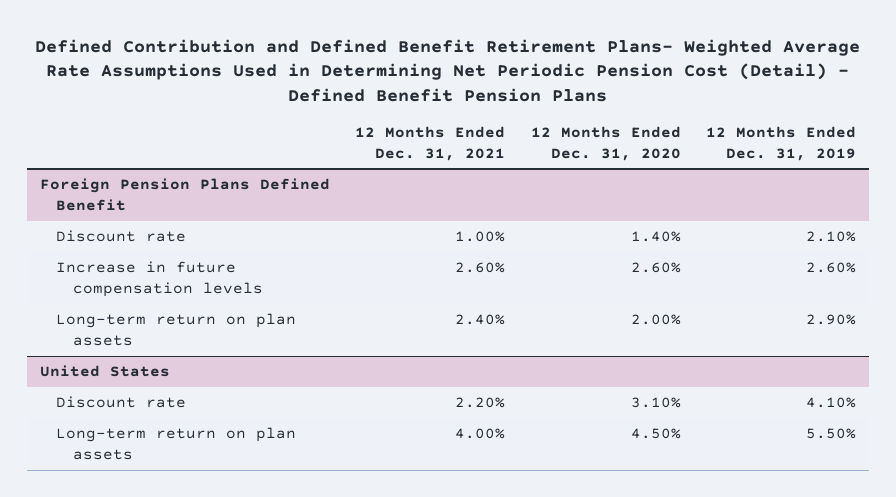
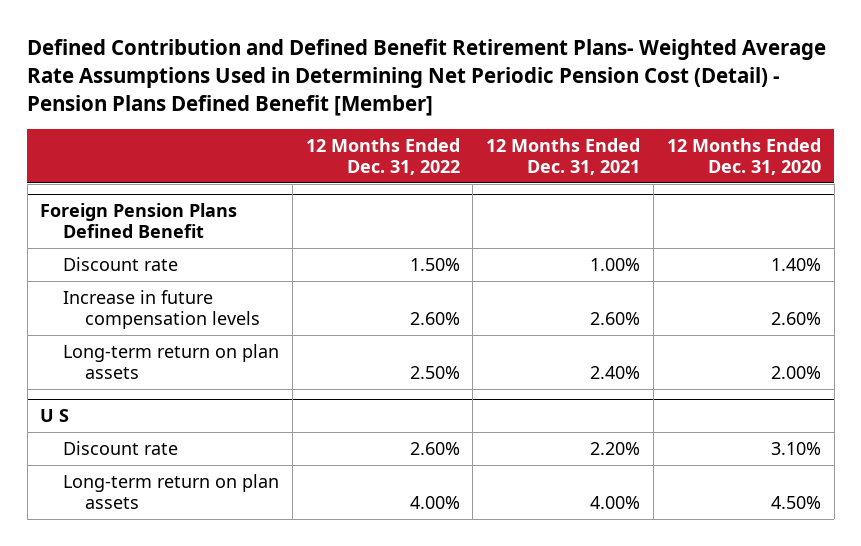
- Defined Contribution and Defined Benefit Retirement Plans- Weighted Average Rate Assumptions Used in Determining Net Periodic Pension Cost (Detail) - Defined Benefit Pension Plans
+ Defined Contribution and Defined Benefit Retirement Plans- Weighted Average Rate Assumptions Used in Determining Net Periodic Pension Cost (Detail) - Pension Plans Defined Benefit [Member]
- | 12 Months Ended Dec. 31, 2021 | 12 Months Ended Dec. 31, 2020 | 12 Months Ended Dec. 31, 2019
+ | 12 Months Ended Dec. 31, 2022 | 12 Months Ended Dec. 31, 2021 | 12 Months Ended Dec. 31, 2020
- United States
+ U S

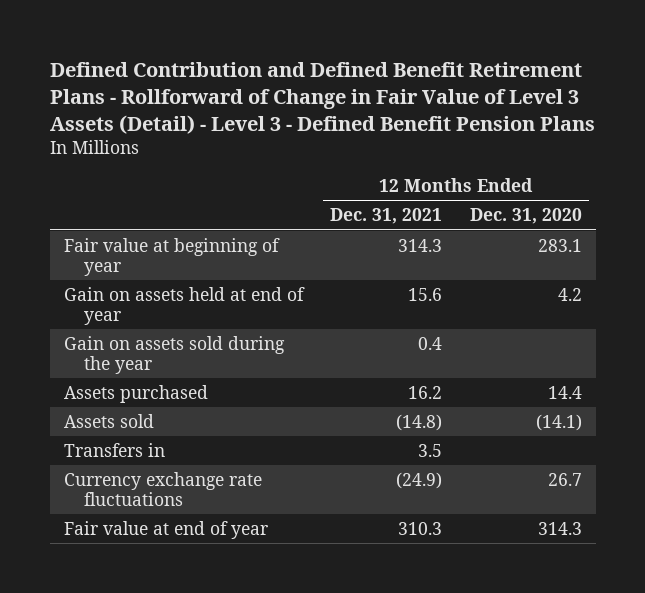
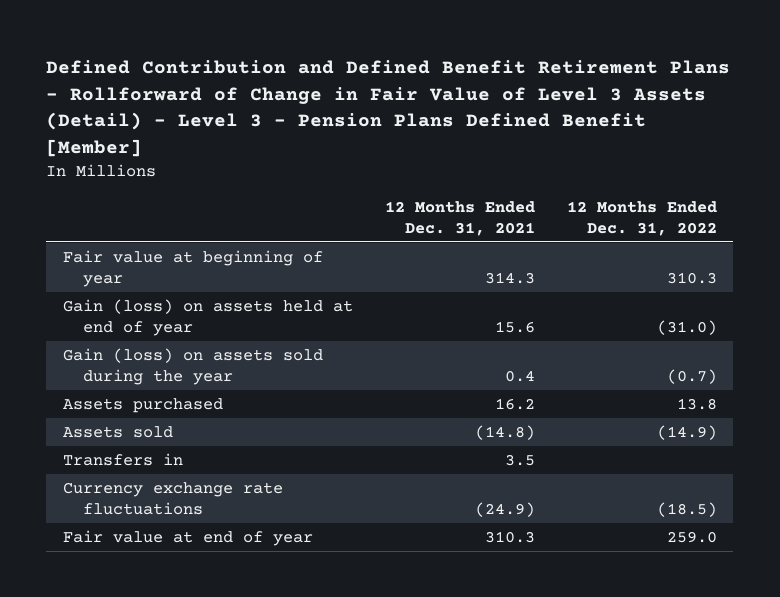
- Defined Contribution and Defined Benefit Retirement Plans - Rollforward of Change in Fair Value of Level 3 Assets (Detail) - Level 3 - Defined Benefit Pension Plans
+ Defined Contribution and Defined Benefit Retirement Plans - Rollforward of Change in Fair Value of Level 3 Assets (Detail) - Level 3 - Pension Plans Defined Benefit [Member]
- | 12 Months Ended Dec. 31, 2021 | 12 Months Ended Dec. 31, 2020
+ | 12 Months Ended Dec. 31, 2021 | 12 Months Ended Dec. 31, 2022
- Gain on assets held at end of year | 15.6 | 4.2
- Gain on assets sold during the year | 0.4 |
+ Gain (loss) on assets held at end of year | 15.6 | (31.0)
+ Gain (loss) on assets sold during the year | 0.4 | (0.7)

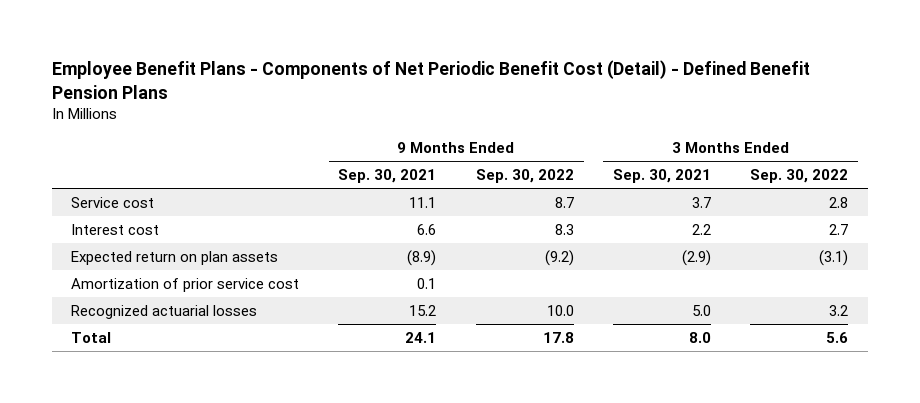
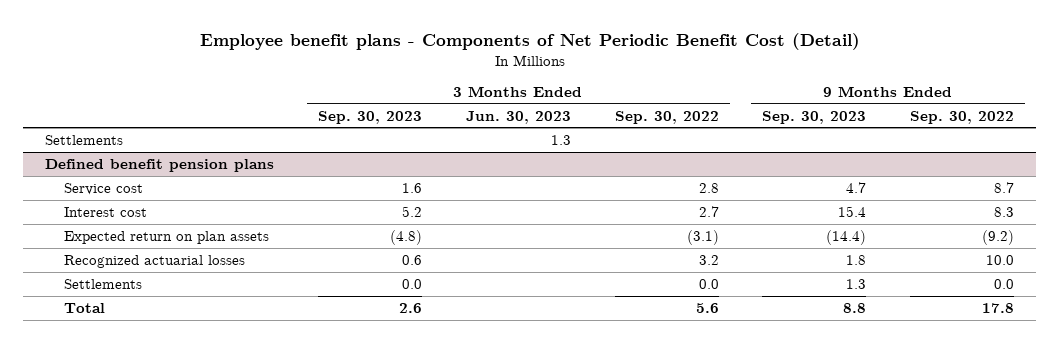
- Employee Benefit Plans - Components of Net Periodic Benefit Cost (Detail) - Defined Benefit Pension Plans
+ Employee benefit plans - Components of Net Periodic Benefit Cost (Detail)
- | 9 Months Ended Sep. 30, 2021 | 9 Months Ended Sep. 30, 2022 | 3 Months Ended Sep. 30, 2021 | 3 Months Ended Sep. 30, 2022
+ | 3 Months Ended Sep. 30, 2023 | 3 Months Ended Jun. 30, 2023 | 3 Months Ended Sep. 30, 2022 | 9 Months Ended Sep. 30, 2023 | 9 Months Ended Sep. 30, 2022
+ Settlements | | 1.3 | | |
+ Defined benefit pension plans
- Amortization of prior service cost | 0.1 | | |
+ Settlements | 0.0 | | 0.0 | 1.3 | 0.0

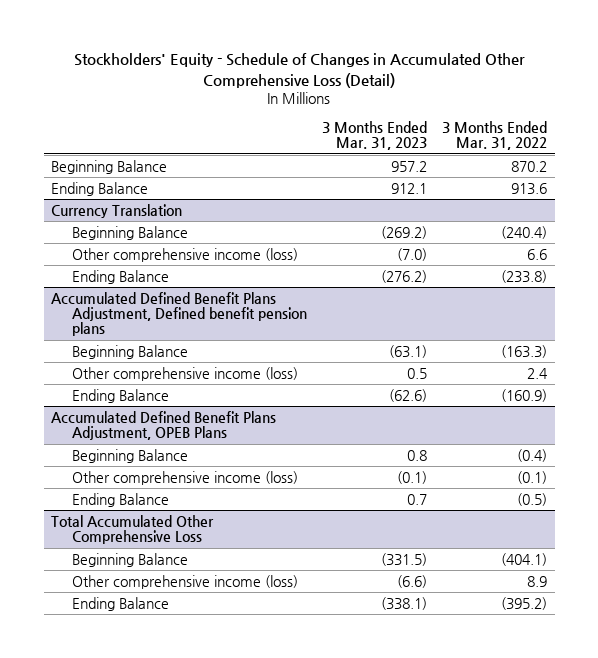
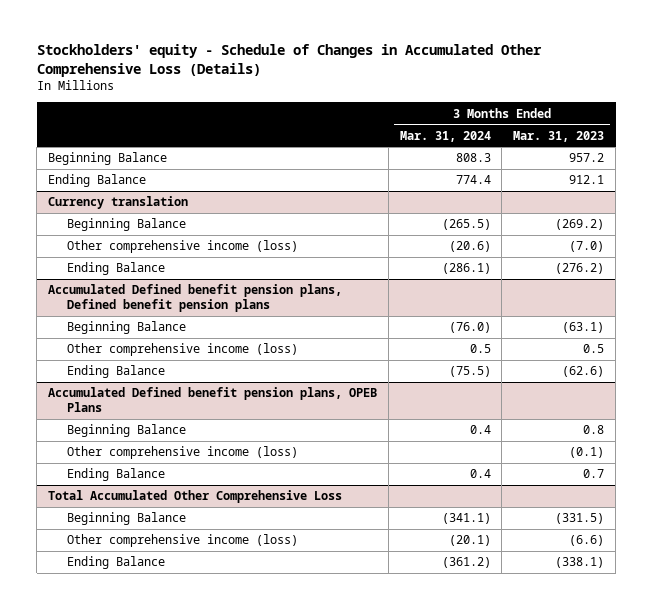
- Stockholders' Equity - Schedule of Changes in Accumulated Other Comprehensive Loss (Detail)
+ Stockholders' equity - Schedule of Changes in Accumulated Other Comprehensive Loss (Details)
- | 3 Months Ended Mar. 31, 2023 | 3 Months Ended Mar. 31, 2022
+ | 3 Months Ended Mar. 31, 2024 | 3 Months Ended Mar. 31, 2023
- Currency Translation
+ Currency translation
- Accumulated Defined Benefit Plans Adjustment, Defined benefit pension plans
+ Accumulated Defined benefit pension plans, Defined benefit pension plans
- Accumulated Defined Benefit Plans Adjustment, OPEB Plans
+ Accumulated Defined benefit pension plans, OPEB Plans

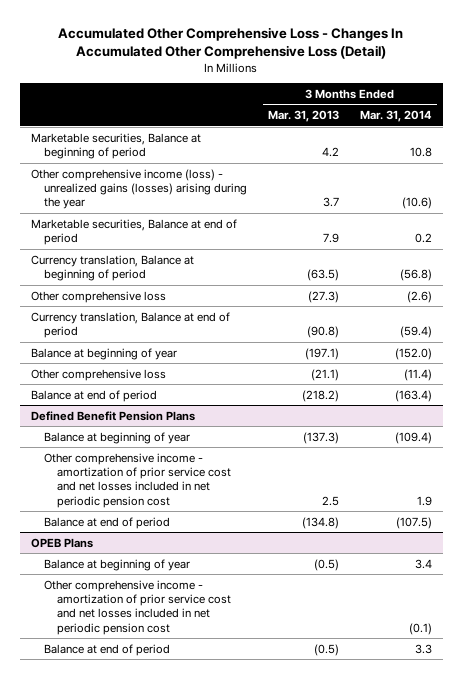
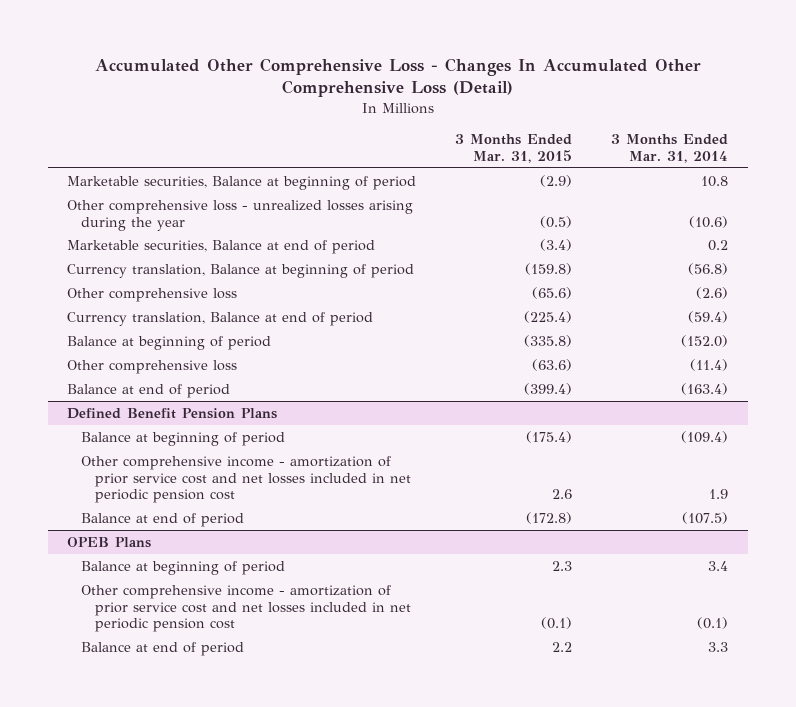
- | 3 Months Ended Mar. 31, 2013 | 3 Months Ended Mar. 31, 2014
+ | 3 Months Ended Mar. 31, 2015 | 3 Months Ended Mar. 31, 2014
- Other comprehensive income (loss) - unrealized gains (losses) arising during the year | 3.7 | (10.6)
+ Other comprehensive loss - unrealized losses arising during the year | (0.5) | (10.6)
- Balance at beginning of year | (197.1) | (152.0)
+ Balance at beginning of period | (335.8) | (152.0)
@ Defined Benefit Pension Plans
- Balance at beginning of year | (137.3) | (109.4)
+ Balance at beginning of period | (175.4) | (109.4)
@ OPEB Plans
- Balance at beginning of year | (0.5) | 3.4
+ Balance at beginning of period | 2.3 | 3.4

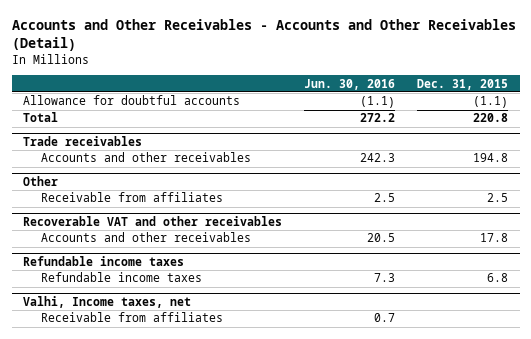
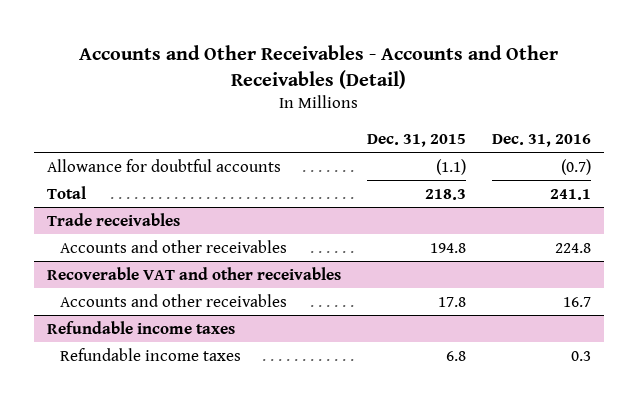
- | Jun. 30, 2016 | Dec. 31, 2015
+ | Dec. 31, 2015 | Dec. 31, 2016
- Total | 272.2 | 220.8
+ Total | 218.3 | 241.1
- Other
- Receivable from affiliates | 2.5 | 2.5
- Valhi, Income taxes, net
- Receivable from affiliates | 0.7 |

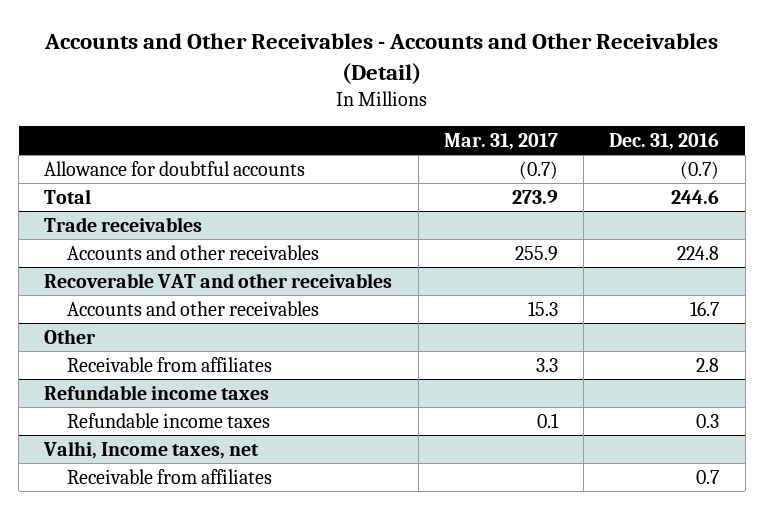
- | Dec. 31, 2015 | Dec. 31, 2016
+ | Mar. 31, 2017 | Dec. 31, 2016
- Total | 218.3 | 241.1
+ Total | 273.9 | 244.6
+ Other
+ Receivable from affiliates | 3.3 | 2.8
+ Valhi, Income taxes, net
+ Receivable from affiliates | | 0.7

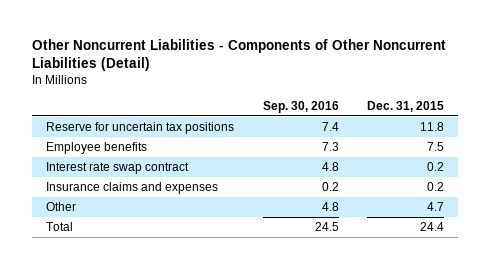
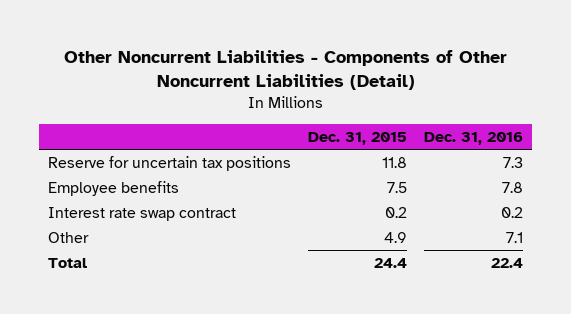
- | Sep. 30, 2016 | Dec. 31, 2015
+ | Dec. 31, 2015 | Dec. 31, 2016
- Insurance claims and expenses | 0.2 | 0.2
- Other | 4.8 | 4.7
+ Other | 4.9 | 7.1

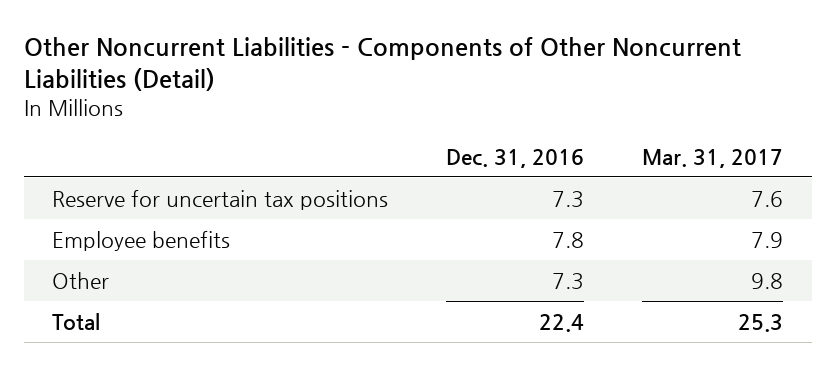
- | Dec. 31, 2015 | Dec. 31, 2016
+ | Dec. 31, 2016 | Mar. 31, 2017
- Interest rate swap contract | 0.2 | 0.2
- Other | 4.9 | 7.1
+ Other | 7.3 | 9.8

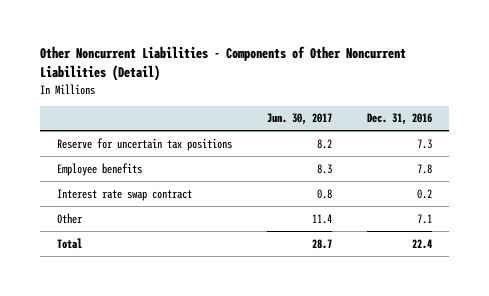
- | Dec. 31, 2016 | Mar. 31, 2017
+ | Jun. 30, 2017 | Dec. 31, 2016
- Other | 7.3 | 9.8
+ Interest rate swap contract | 0.8 | 0.2
+ Other | 11.4 | 7.1

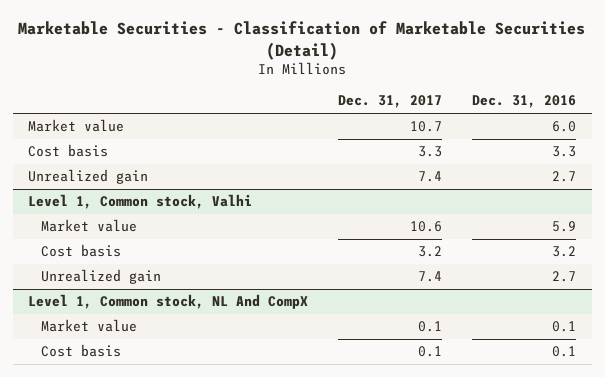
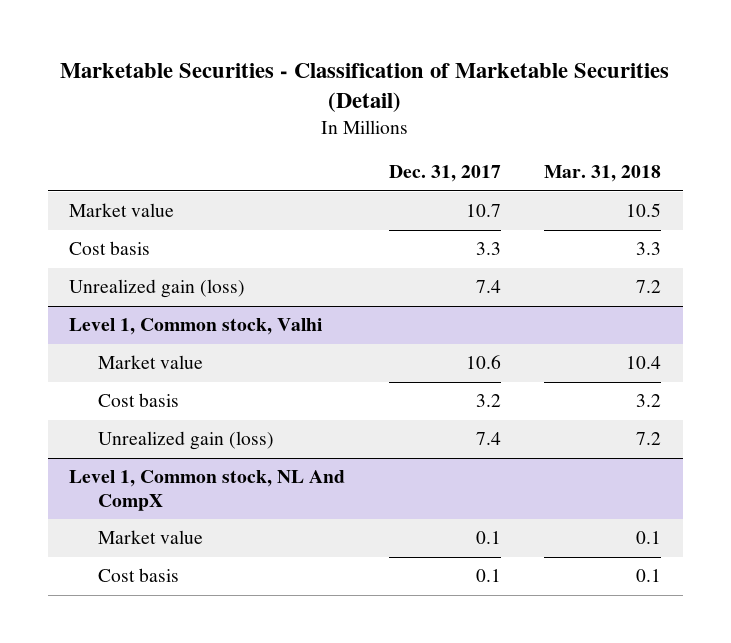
- | Dec. 31, 2017 | Dec. 31, 2016
+ | Dec. 31, 2017 | Mar. 31, 2018
- Unrealized gain | 7.4 | 2.7
+ Unrealized gain (loss) | 7.4 | 7.2
@ Level 1, Common stock, Valhi
- Unrealized gain | 7.4 | 2.7
+ Unrealized gain (loss) | 7.4 | 7.2

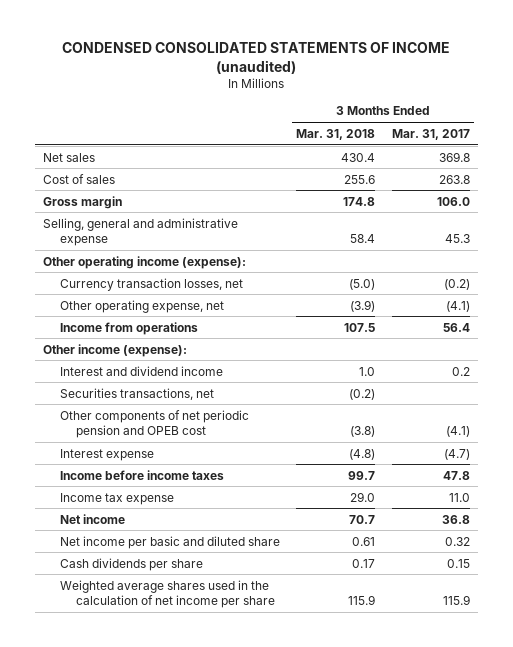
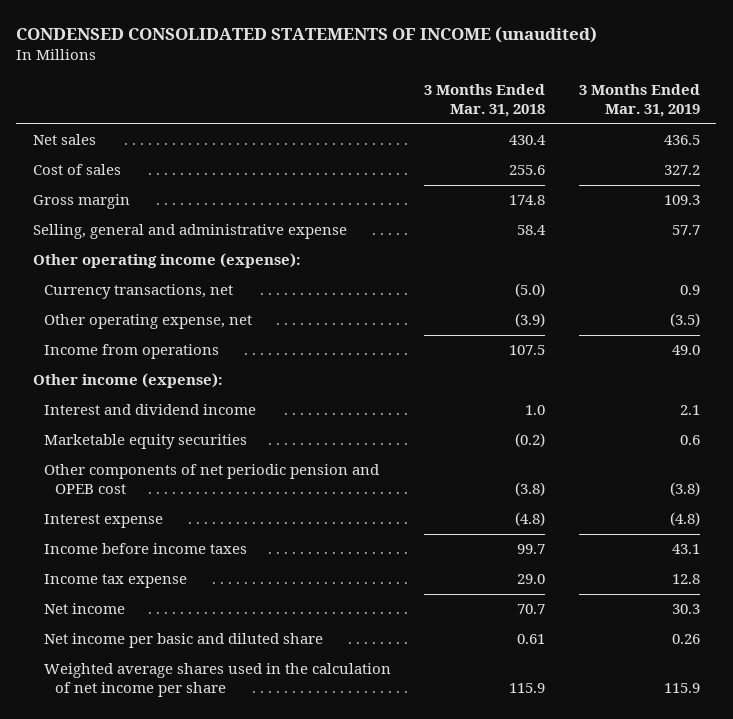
- | 3 Months Ended Mar. 31, 2018 | 3 Months Ended Mar. 31, 2017
+ | 3 Months Ended Mar. 31, 2018 | 3 Months Ended Mar. 31, 2019
- Currency transaction losses, net | (5.0) | (0.2)
+ Currency transactions, net | (5.0) | 0.9
- Securities transactions, net | (0.2) |
+ Marketable equity securities | (0.2) | 0.6
- Cash dividends per share | 0.17 | 0.15

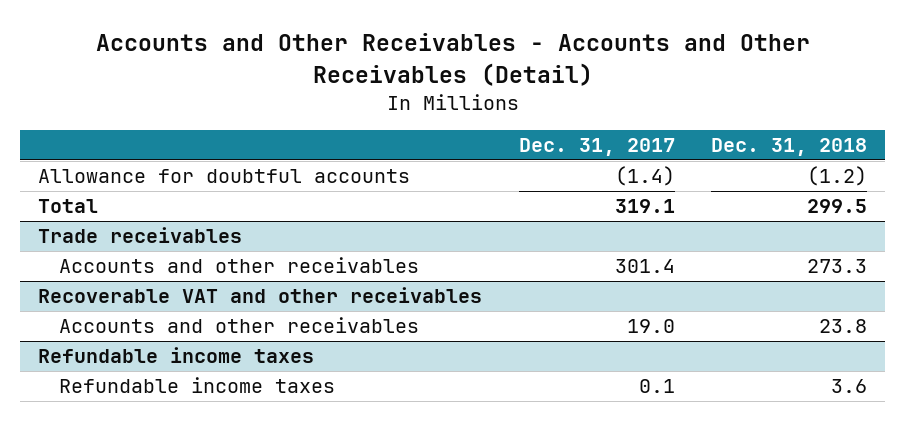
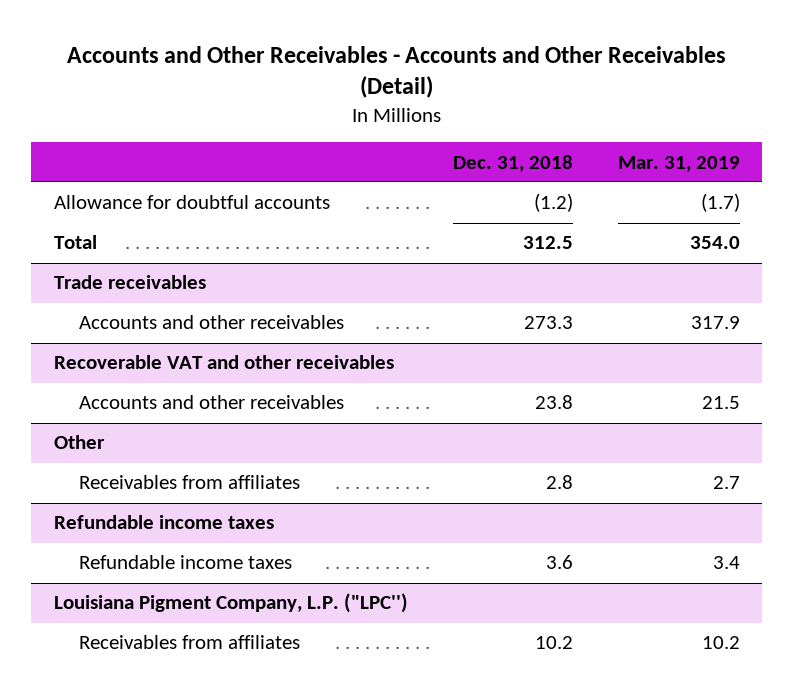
- | Dec. 31, 2017 | Dec. 31, 2018
+ | Dec. 31, 2018 | Mar. 31, 2019
- Total | 319.1 | 299.5
+ Total | 312.5 | 354.0
+ Other
+ Receivables from affiliates | 2.8 | 2.7
+ Louisiana Pigment Company, L.P. ("LPC'')
+ Receivables from affiliates | 10.2 | 10.2

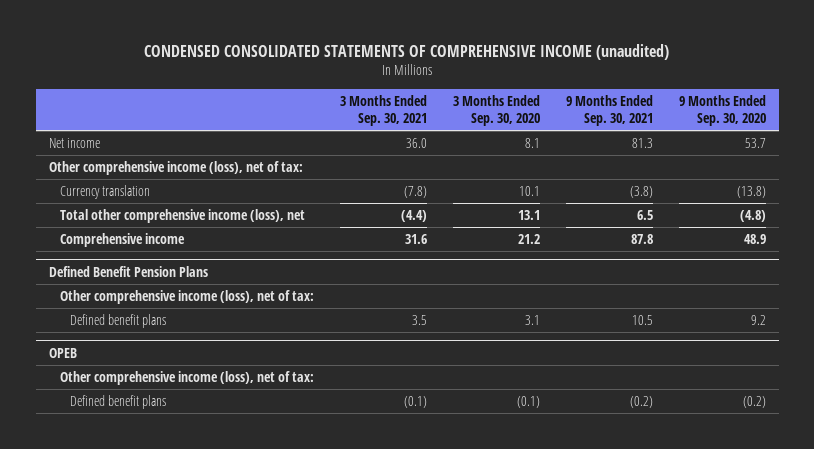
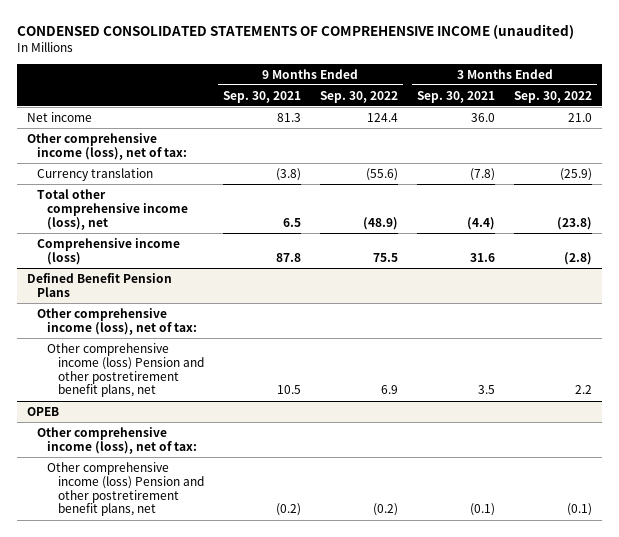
- | 3 Months Ended Sep. 30, 2021 | 3 Months Ended Sep. 30, 2020 | 9 Months Ended Sep. 30, 2021 | 9 Months Ended Sep. 30, 2020
+ | 9 Months Ended Sep. 30, 2021 | 9 Months Ended Sep. 30, 2022 | 3 Months Ended Sep. 30, 2021 | 3 Months Ended Sep. 30, 2022
- Comprehensive income | 31.6 | 21.2 | 87.8 | 48.9
+ Comprehensive income (loss) | 87.8 | 75.5 | 31.6 | (2.8)
@ Defined Benefit Pension Plans
- Defined benefit plans | 3.5 | 3.1 | 10.5 | 9.2
+ Other comprehensive income (loss) Pension and other postretirement benefit plans, net | 10.5 | 6.9 | 3.5 | 2.2
@ OPEB
- Defined benefit plans | (0.1) | (0.1) | (0.2) | (0.2)
+ Other comprehensive income (loss) Pension and other postretirement benefit plans, net | (0.2) | (0.2) | (0.1) | (0.1)

